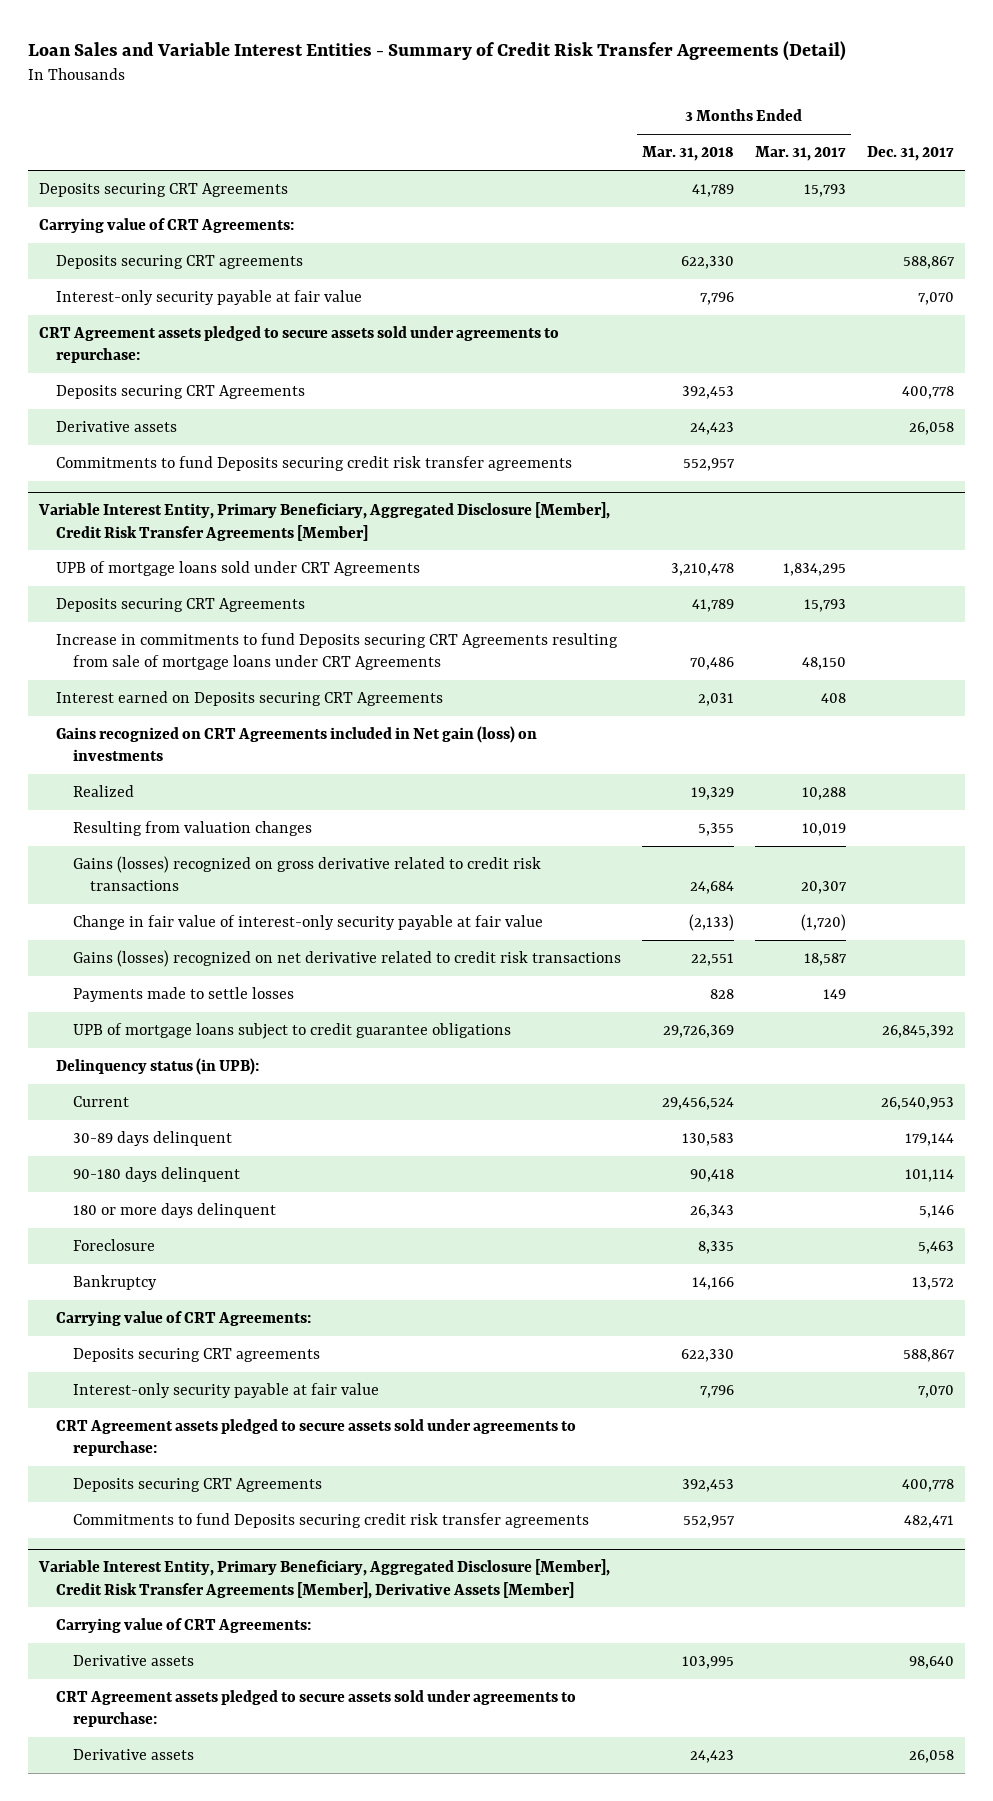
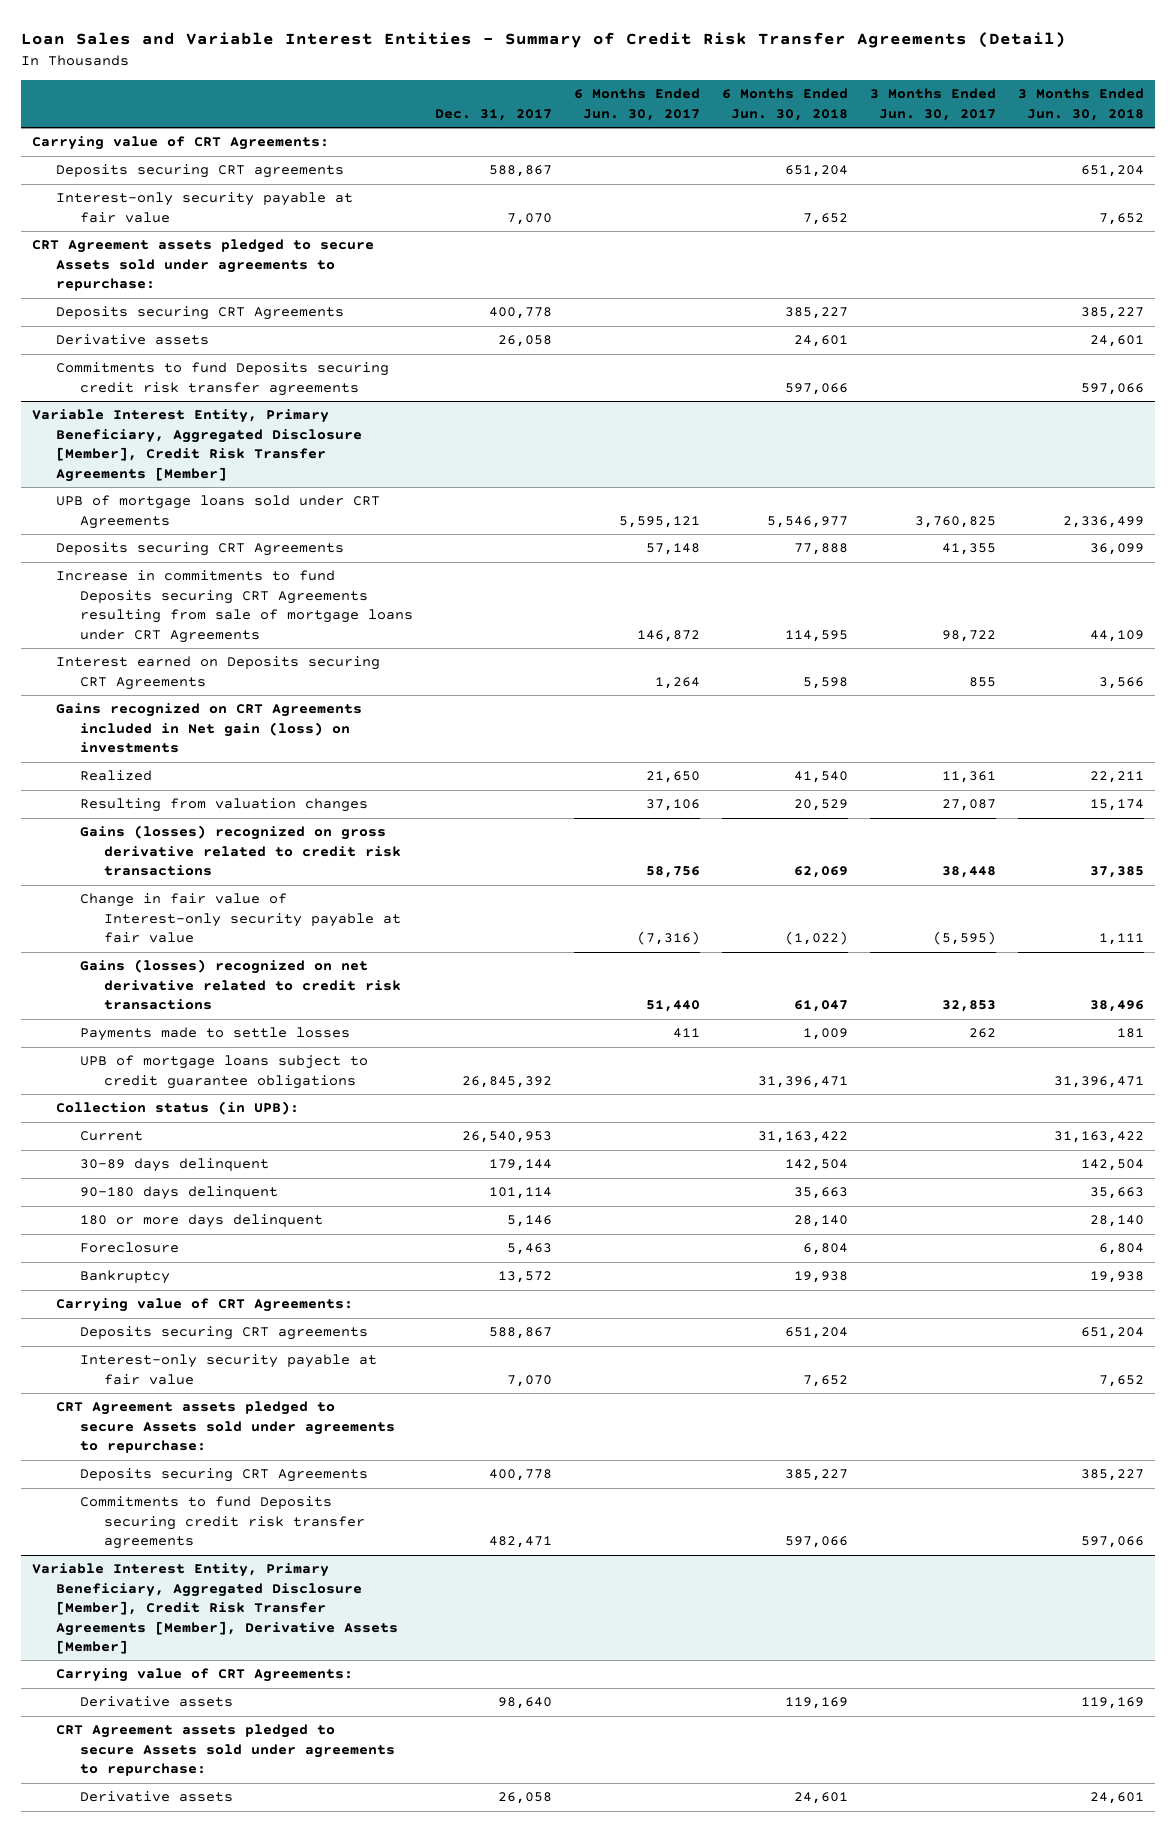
- | 3 Months Ended Mar. 31, 2018 | 3 Months Ended Mar. 31, 2017 | Dec. 31, 2017
+ | Dec. 31, 2017 | 6 Months Ended Jun. 30, 2017 | 6 Months Ended Jun. 30, 2018 | 3 Months Ended Jun. 30, 2017 | 3 Months Ended Jun. 30, 2018
- Deposits securing CRT Agreements | 41,789 | 15,793 |
- CRT Agreement assets pledged to secure assets sold under agreements to repurchase:
+ CRT Agreement assets pledged to secure Assets sold under agreements to repurchase:
@ Variable Interest Entity, Primary Beneficiary, Aggregated Disclosure [Member], Credit Risk Transfer Agreements [Member]
- Change in fair value of interest-only security payable at fair value | (2,133) | (1,720) |
+ Change in fair value of Interest-only security payable at fair value | | (7,316) | (1,022) | (5,595) | 1,111
- Delinquency status (in UPB):
+ Collection status (in UPB):
- CRT Agreement assets pledged to secure assets sold under agreements to repurchase:
+ CRT Agreement assets pledged to secure Assets sold under agreements to repurchase:
@ Variable Interest Entity, Primary Beneficiary, Aggregated Disclosure [Member], Credit Risk Transfer Agreements [Member], Derivative Assets [Member]
- CRT Agreement assets pledged to secure assets sold under agreements to repurchase:
+ CRT Agreement assets pledged to secure Assets sold under agreements to repurchase:

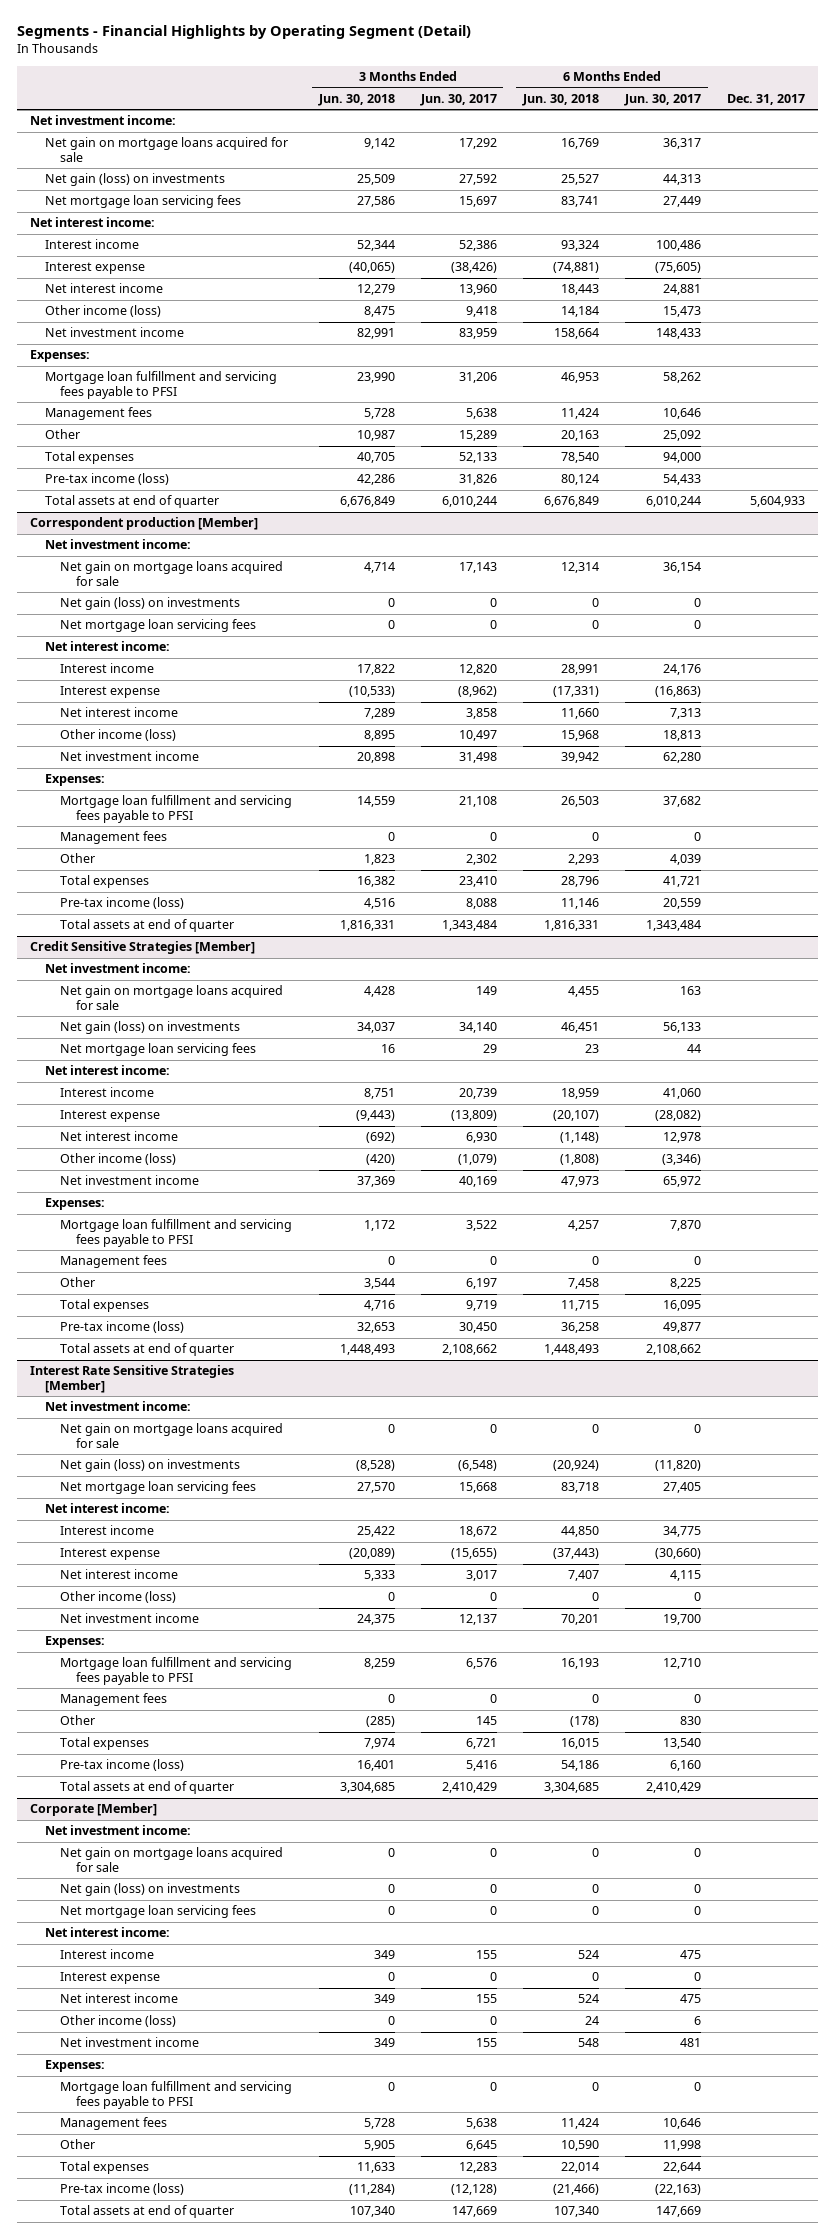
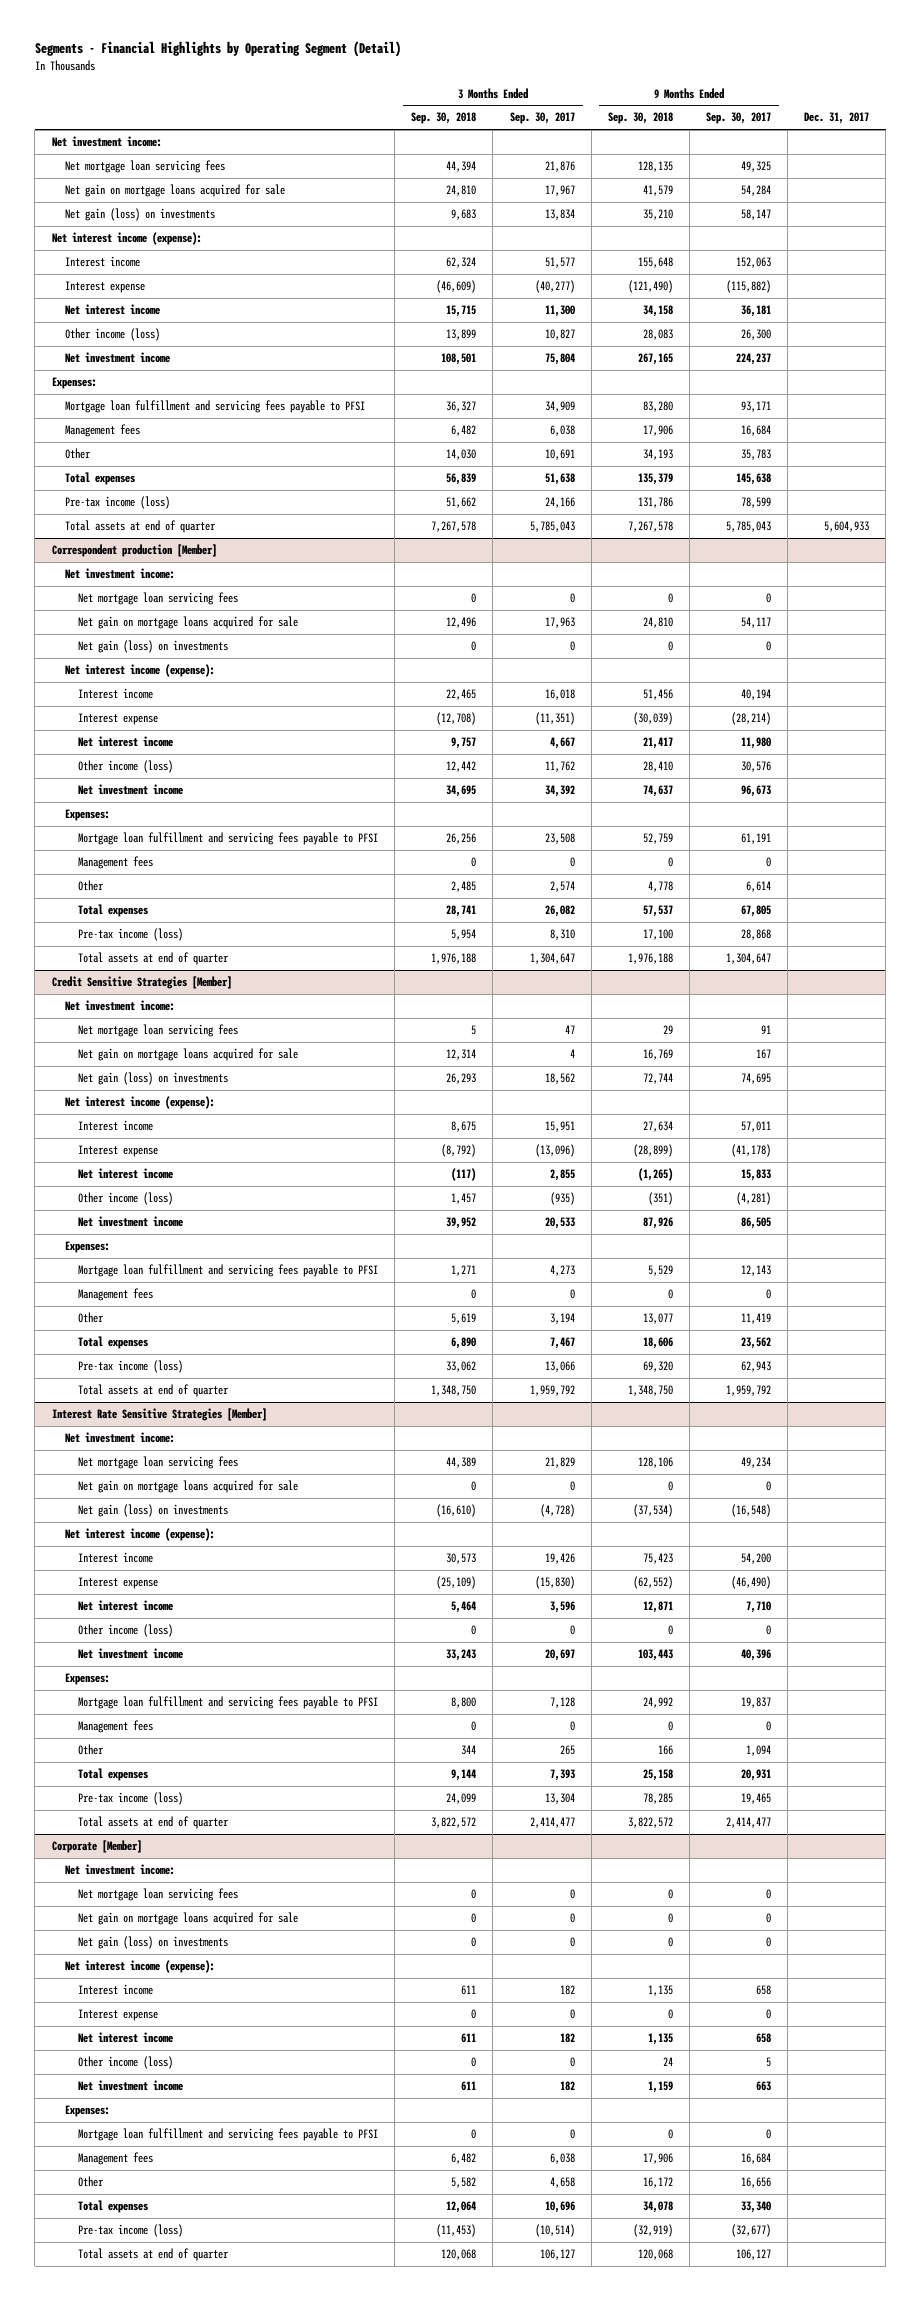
- | 3 Months Ended Jun. 30, 2018 | 3 Months Ended Jun. 30, 2017 | 6 Months Ended Jun. 30, 2018 | 6 Months Ended Jun. 30, 2017 | Dec. 31, 2017
+ | 3 Months Ended Sep. 30, 2018 | 3 Months Ended Sep. 30, 2017 | 9 Months Ended Sep. 30, 2018 | 9 Months Ended Sep. 30, 2017 | Dec. 31, 2017
moved up: Net mortgage loan servicing fees | 44,394 | 21,876 | 128,135 | 49,325 |
- Net interest income:
+ Net interest income (expense):
@ Correspondent production [Member]
moved up: Net mortgage loan servicing fees | 0 | 0 | 0 | 0 |
- Net interest income:
+ Net interest income (expense):
@ Credit Sensitive Strategies [Member]
moved up: Net mortgage loan servicing fees | 5 | 47 | 29 | 91 |
- Net interest income:
+ Net interest income (expense):
@ Interest Rate Sensitive Strategies [Member]
moved up: Net mortgage loan servicing fees | 44,389 | 21,829 | 128,106 | 49,234 |
- Net interest income:
+ Net interest income (expense):
@ Corporate [Member]
moved up: Net mortgage loan servicing fees | 0 | 0 | 0 | 0 |
- Net interest income:
+ Net interest income (expense):

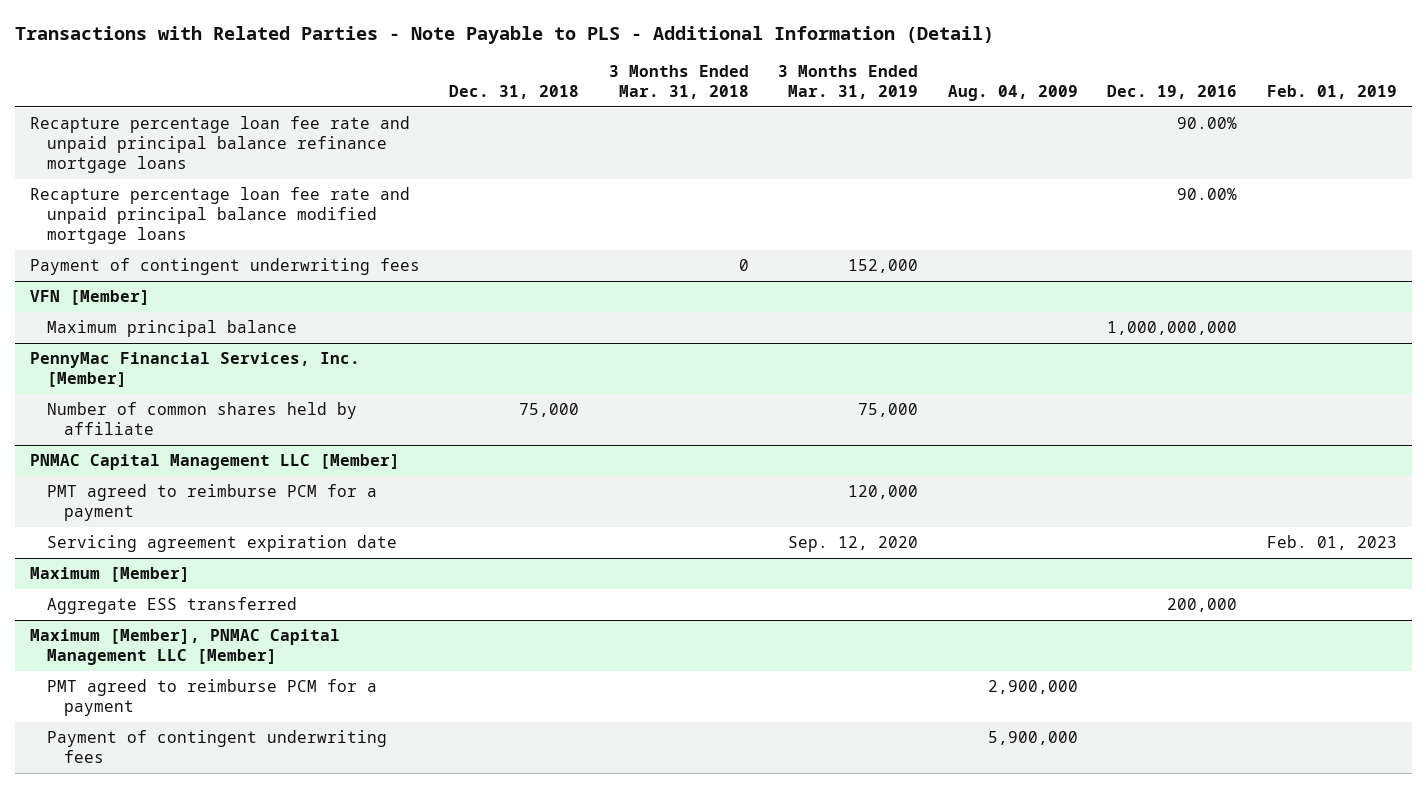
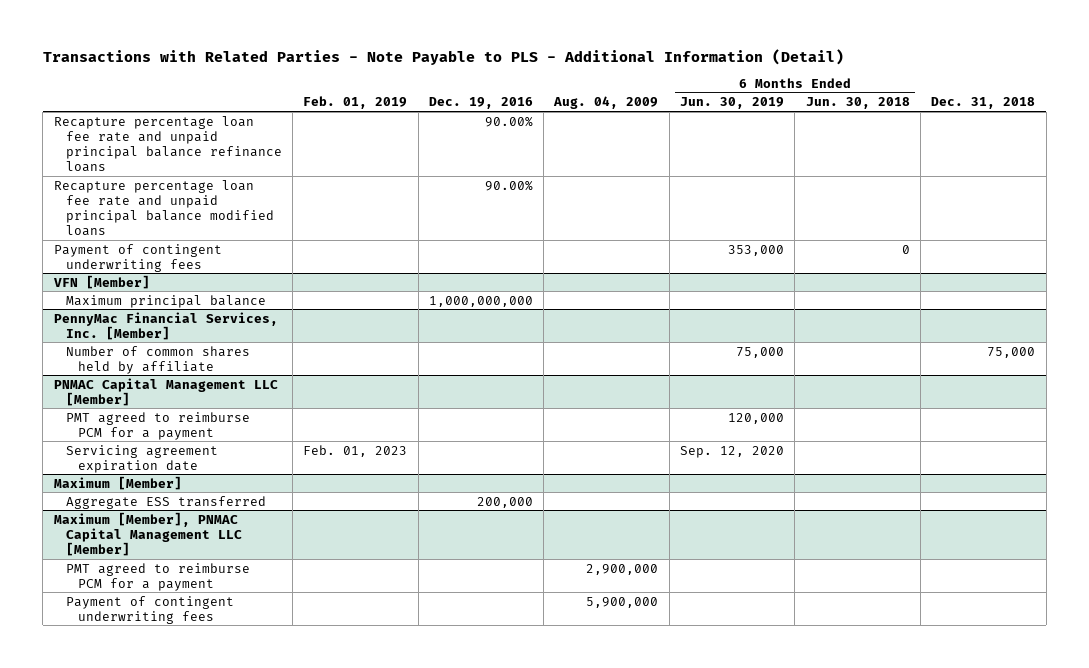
- | Dec. 31, 2018 | 3 Months Ended Mar. 31, 2018 | 3 Months Ended Mar. 31, 2019 | Aug. 04, 2009 | Dec. 19, 2016 | Feb. 01, 2019
+ | Feb. 01, 2019 | Dec. 19, 2016 | Aug. 04, 2009 | 6 Months Ended Jun. 30, 2019 | 6 Months Ended Jun. 30, 2018 | Dec. 31, 2018
- Recapture percentage loan fee rate and unpaid principal balance refinance mortgage loans | | | | | 90.00% |
- Recapture percentage loan fee rate and unpaid principal balance modified mortgage loans | | | | | 90.00% |
+ Recapture percentage loan fee rate and unpaid principal balance refinance loans | | 90.00% | | | |
+ Recapture percentage loan fee rate and unpaid principal balance modified loans | | 90.00% | | | |

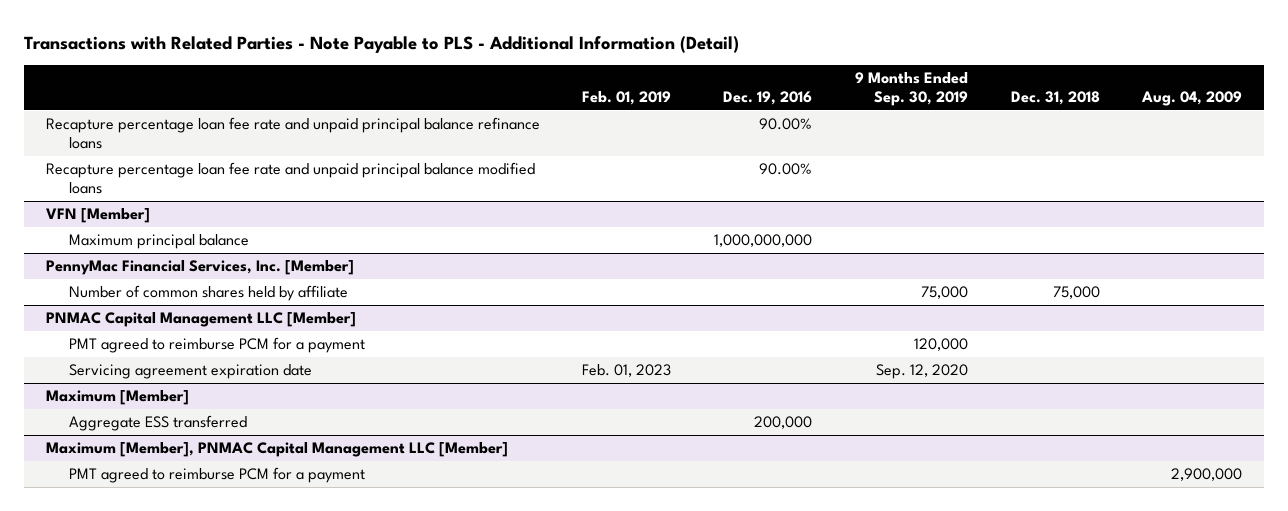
- | Feb. 01, 2019 | Dec. 19, 2016 | Aug. 04, 2009 | 6 Months Ended Jun. 30, 2019 | 6 Months Ended Jun. 30, 2018 | Dec. 31, 2018
+ | Feb. 01, 2019 | Dec. 19, 2016 | 9 Months Ended Sep. 30, 2019 | Dec. 31, 2018 | Aug. 04, 2009
- Payment of contingent underwriting fees | | | | 353,000 | 0 |
@ Maximum [Member], PNMAC Capital Management LLC [Member]
- Payment of contingent underwriting fees | | | 5,900,000 | | |

